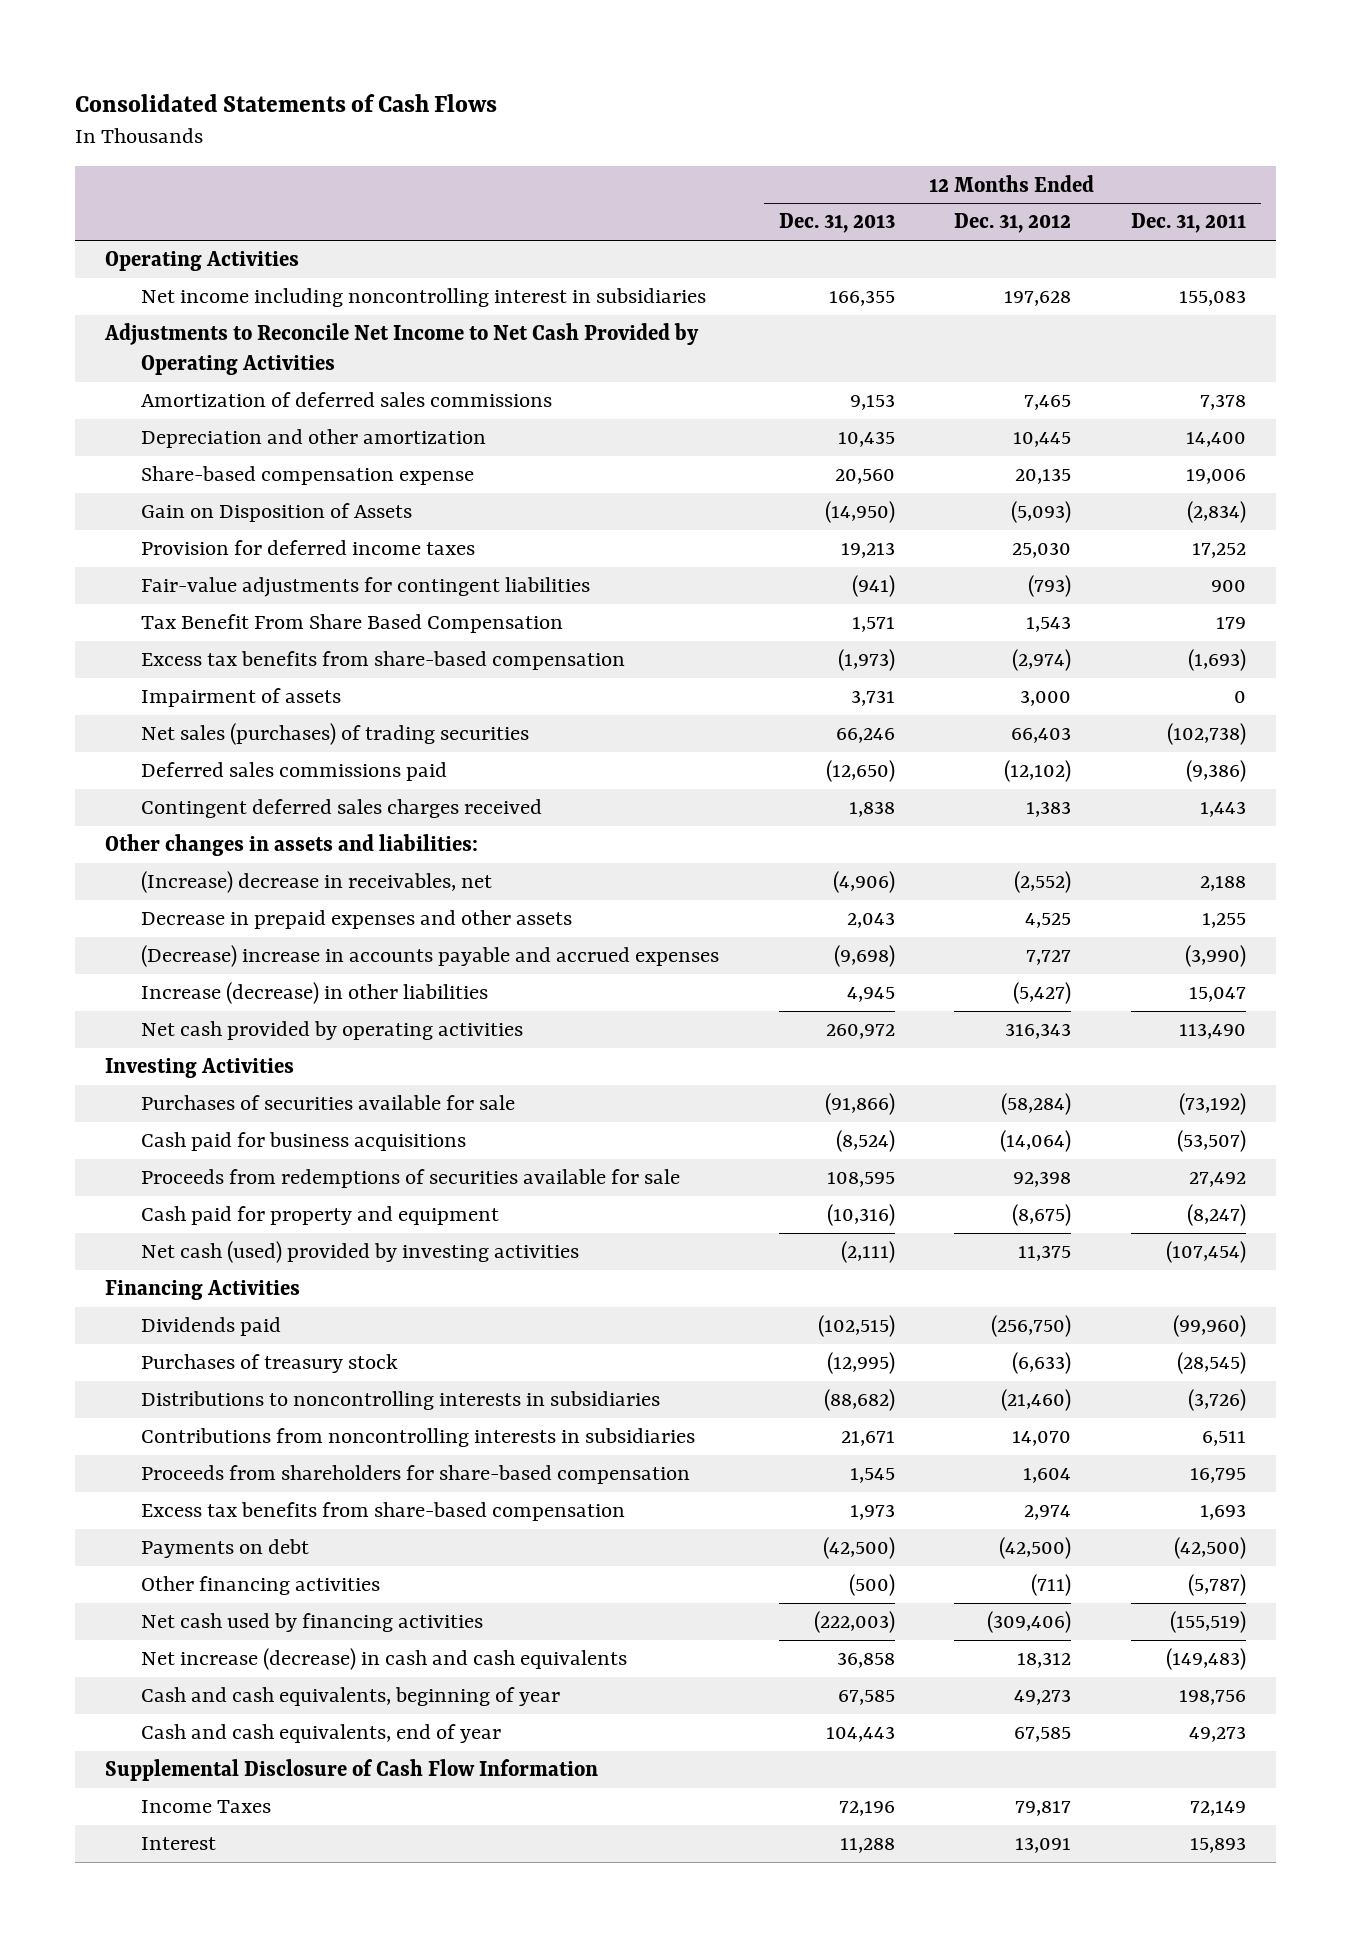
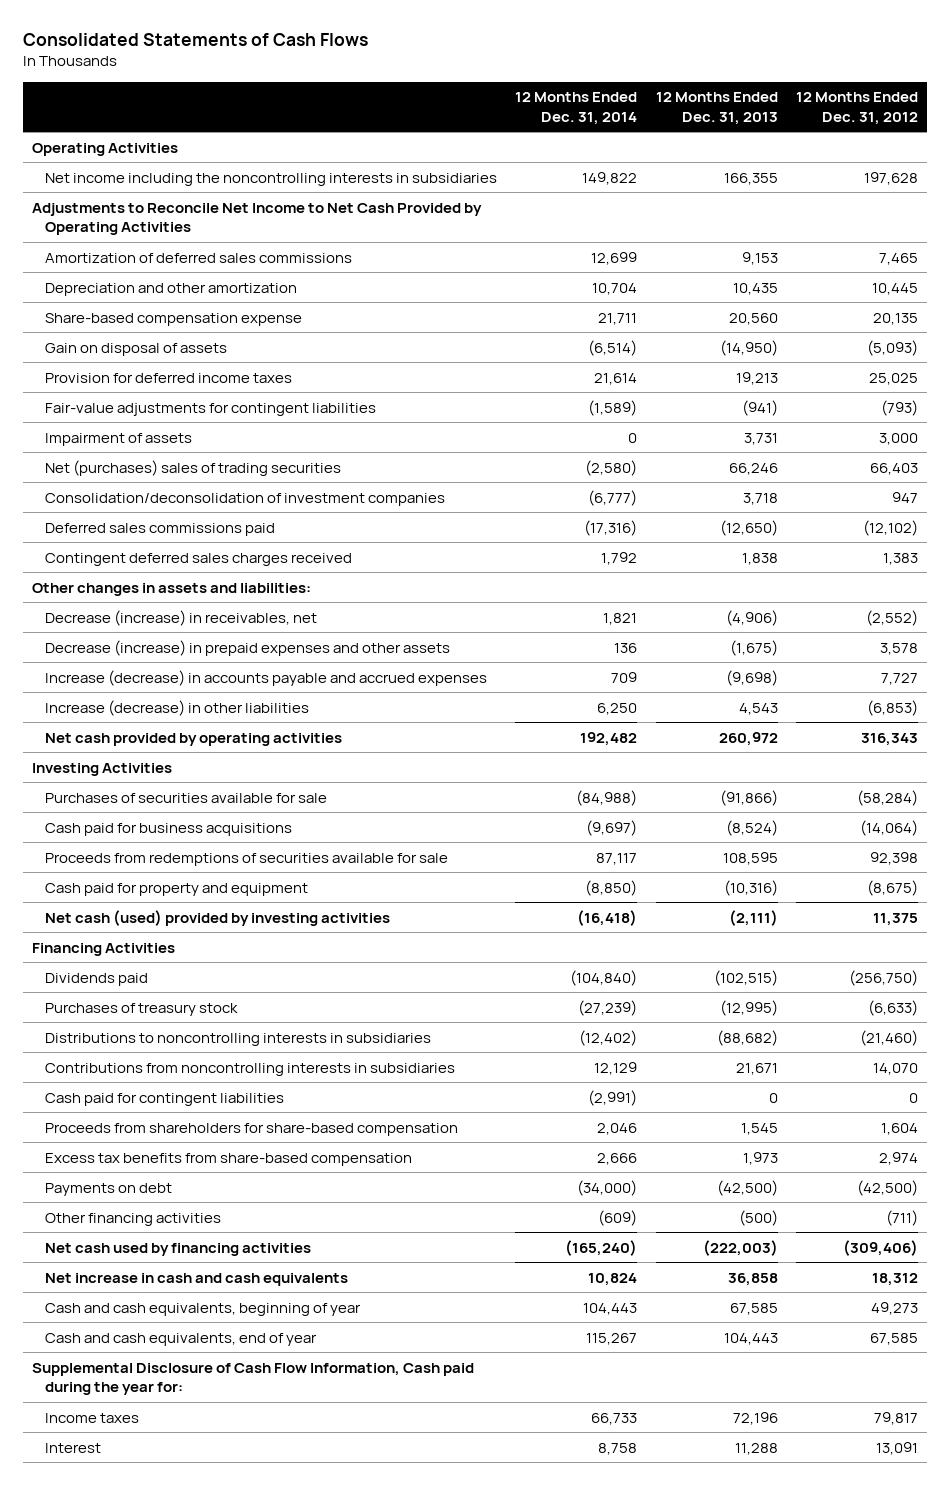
- | 12 Months Ended Dec. 31, 2013 | 12 Months Ended Dec. 31, 2012 | 12 Months Ended Dec. 31, 2011
+ | 12 Months Ended Dec. 31, 2014 | 12 Months Ended Dec. 31, 2013 | 12 Months Ended Dec. 31, 2012
- Net income including noncontrolling interest in subsidiaries | 166,355 | 197,628 | 155,083
+ Net income including the noncontrolling interests in subsidiaries | 149,822 | 166,355 | 197,628
- Gain on Disposition of Assets | (14,950) | (5,093) | (2,834)
- Provision for deferred income taxes | 19,213 | 25,030 | 17,252
+ Gain on disposal of assets | (6,514) | (14,950) | (5,093)
+ Provision for deferred income taxes | 21,614 | 19,213 | 25,025
- Tax Benefit From Share Based Compensation | 1,571 | 1,543 | 179
- Excess tax benefits from share-based compensation | (1,973) | (2,974) | (1,693)
- Net sales (purchases) of trading securities | 66,246 | 66,403 | (102,738)
+ Net (purchases) sales of trading securities | (2,580) | 66,246 | 66,403
+ Consolidation/deconsolidation of investment companies | (6,777) | 3,718 | 947
- (Increase) decrease in receivables, net | (4,906) | (2,552) | 2,188
- Decrease in prepaid expenses and other assets | 2,043 | 4,525 | 1,255
- (Decrease) increase in accounts payable and accrued expenses | (9,698) | 7,727 | (3,990)
- Increase (decrease) in other liabilities | 4,945 | (5,427) | 15,047
+ Decrease (increase) in receivables, net | 1,821 | (4,906) | (2,552)
+ Decrease (increase) in prepaid expenses and other assets | 136 | (1,675) | 3,578
+ Increase (decrease) in accounts payable and accrued expenses | 709 | (9,698) | 7,727
+ Increase (decrease) in other liabilities | 6,250 | 4,543 | (6,853)
+ Cash paid for contingent liabilities | (2,991) | 0 | 0
- Net increase (decrease) in cash and cash equivalents | 36,858 | 18,312 | (149,483)
+ Net increase in cash and cash equivalents | 10,824 | 36,858 | 18,312
- Supplemental Disclosure of Cash Flow Information
- Income Taxes | 72,196 | 79,817 | 72,149
+ Supplemental Disclosure of Cash Flow Information, Cash paid during the year for:
+ Income taxes | 66,733 | 72,196 | 79,817

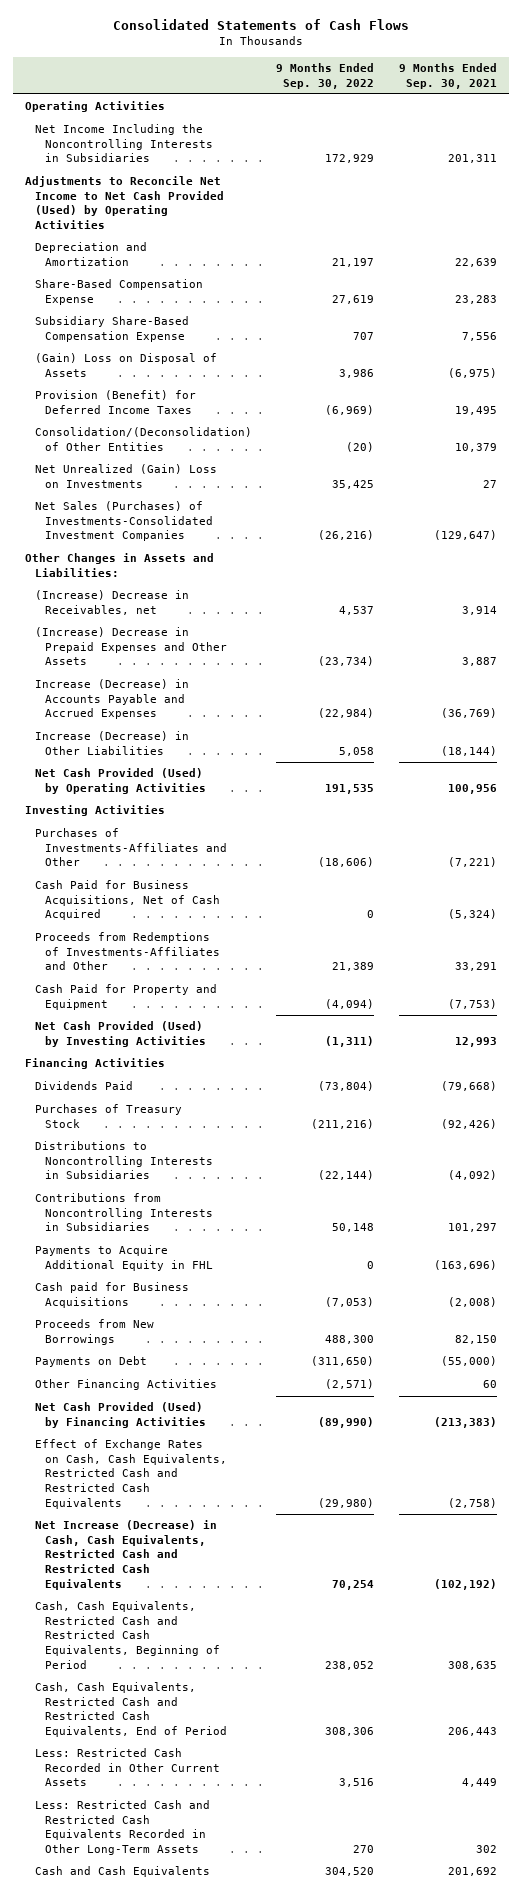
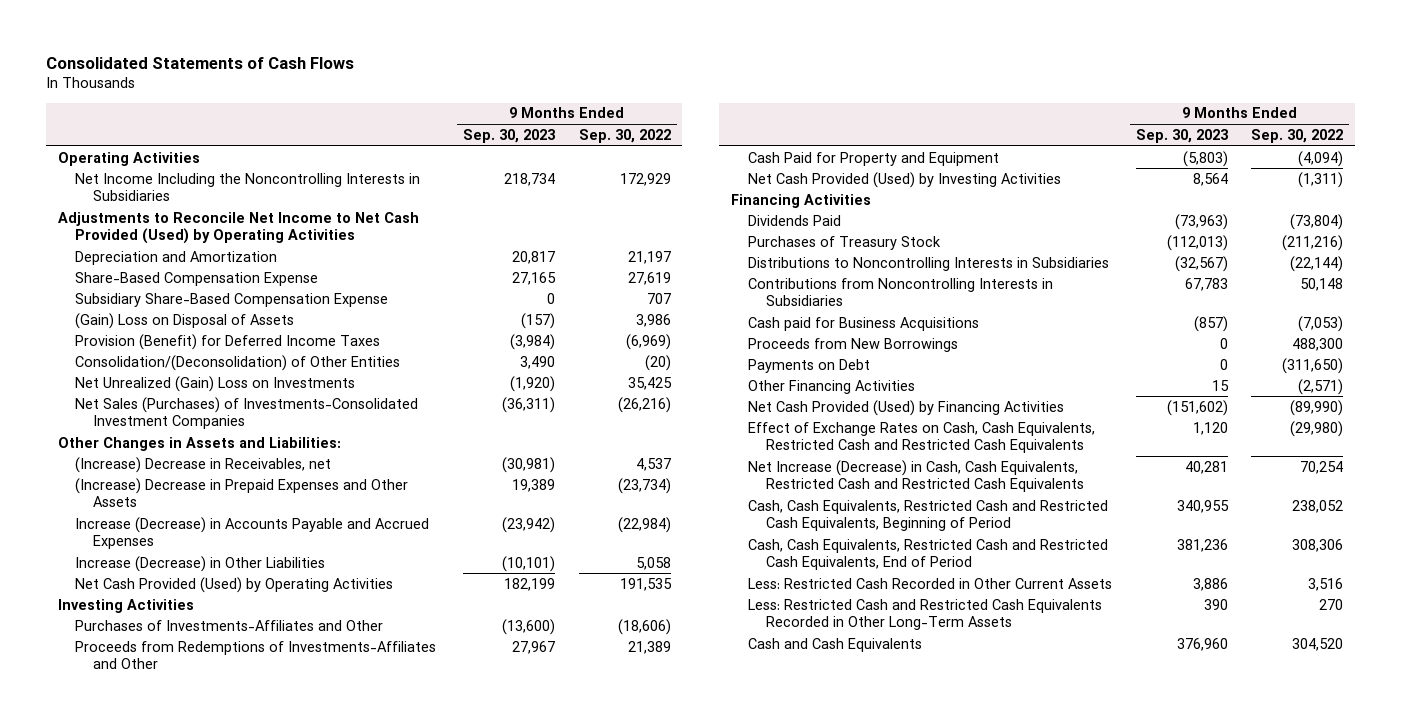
- | 9 Months Ended Sep. 30, 2022 | 9 Months Ended Sep. 30, 2021
+ | 9 Months Ended Sep. 30, 2023 | 9 Months Ended Sep. 30, 2022
- Cash Paid for Business Acquisitions, Net of Cash Acquired | 0 | (5,324)
- Payments to Acquire Additional Equity in FHL | 0 | (163,696)

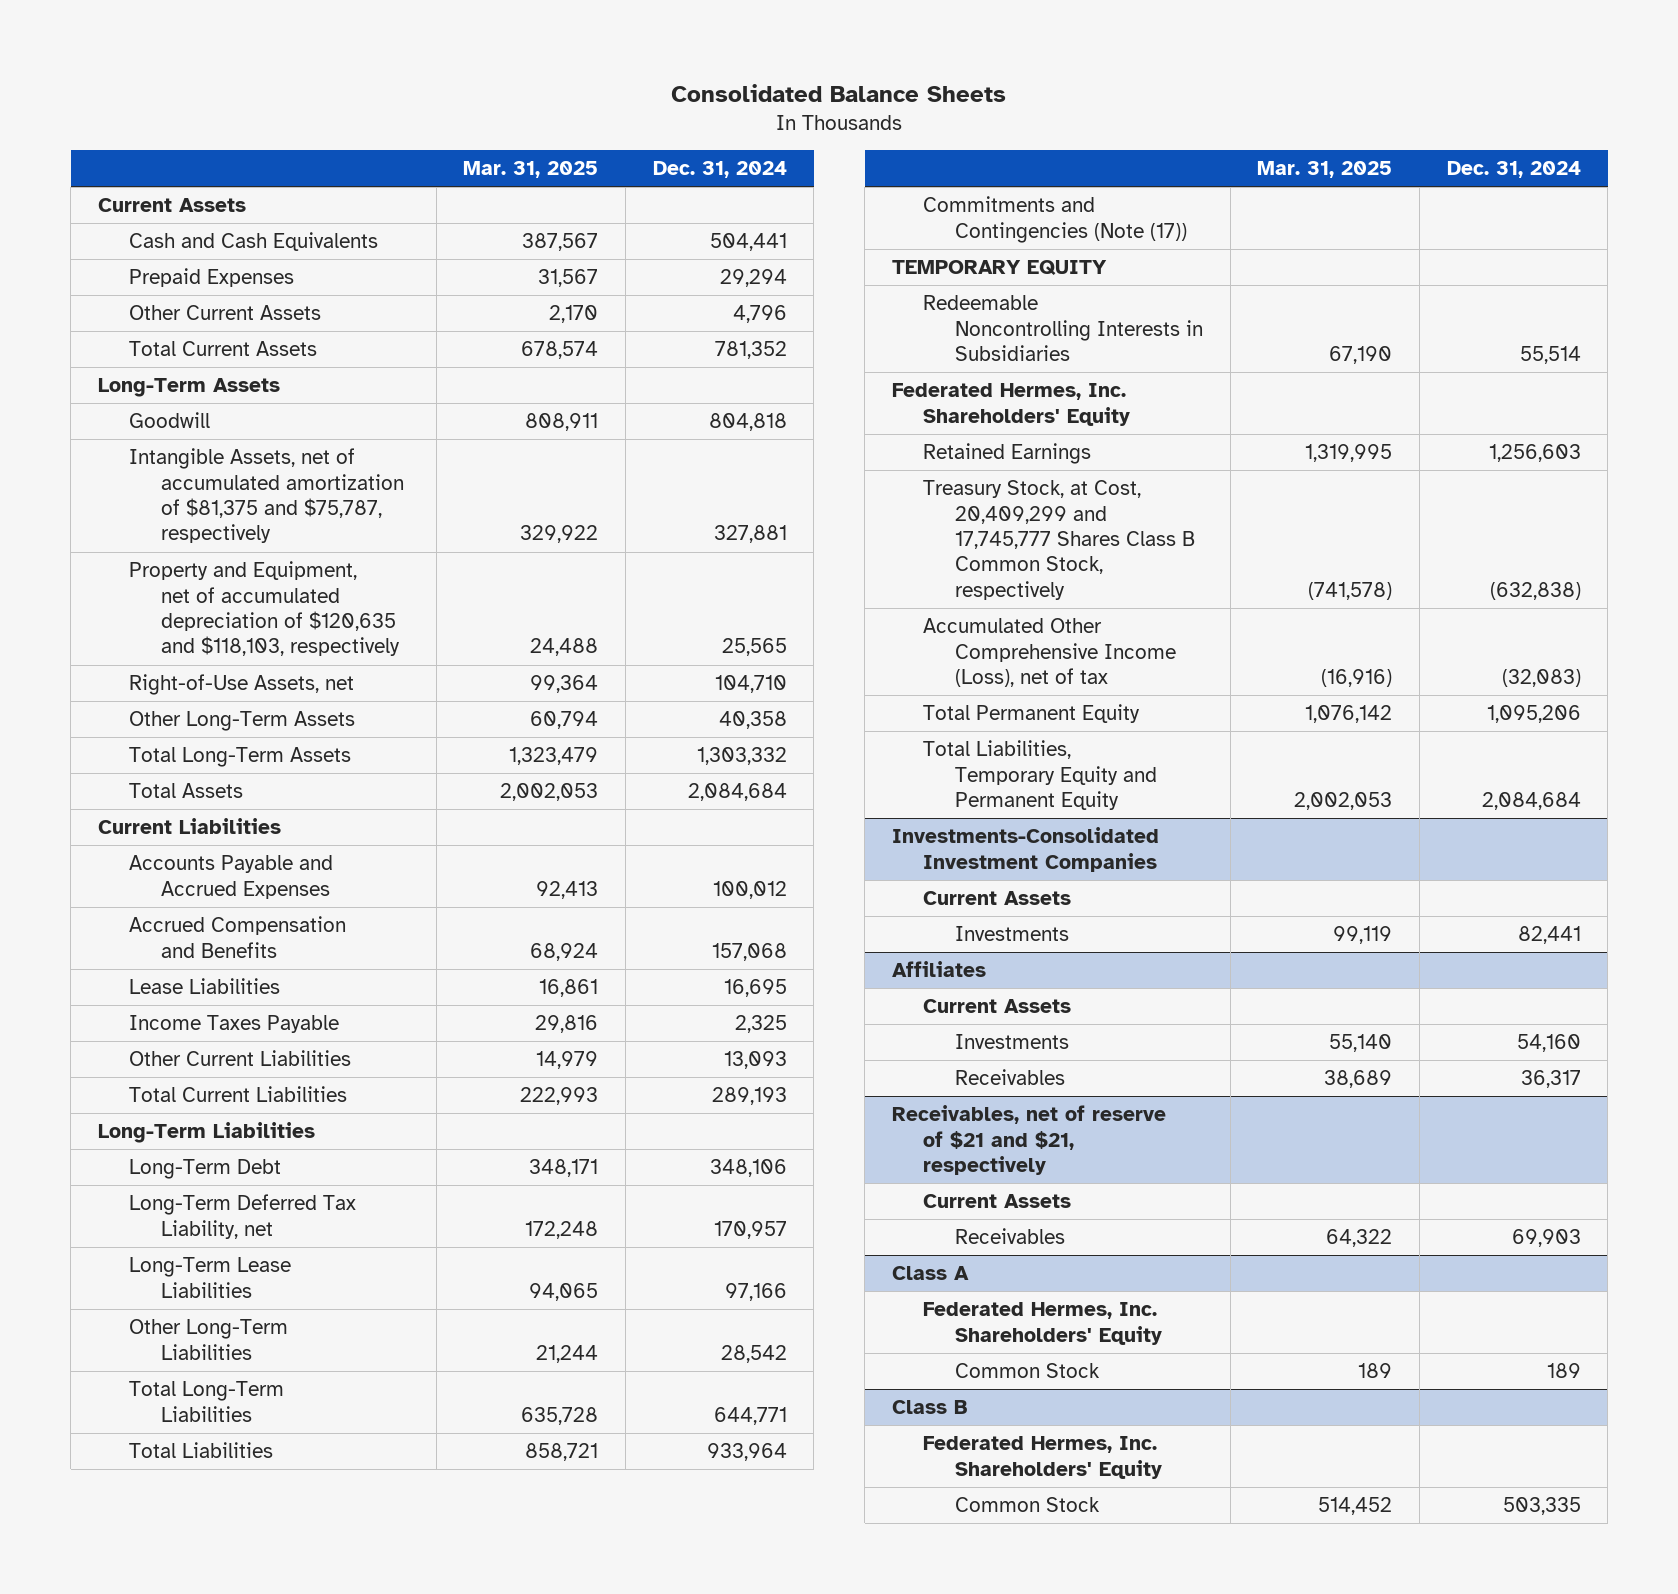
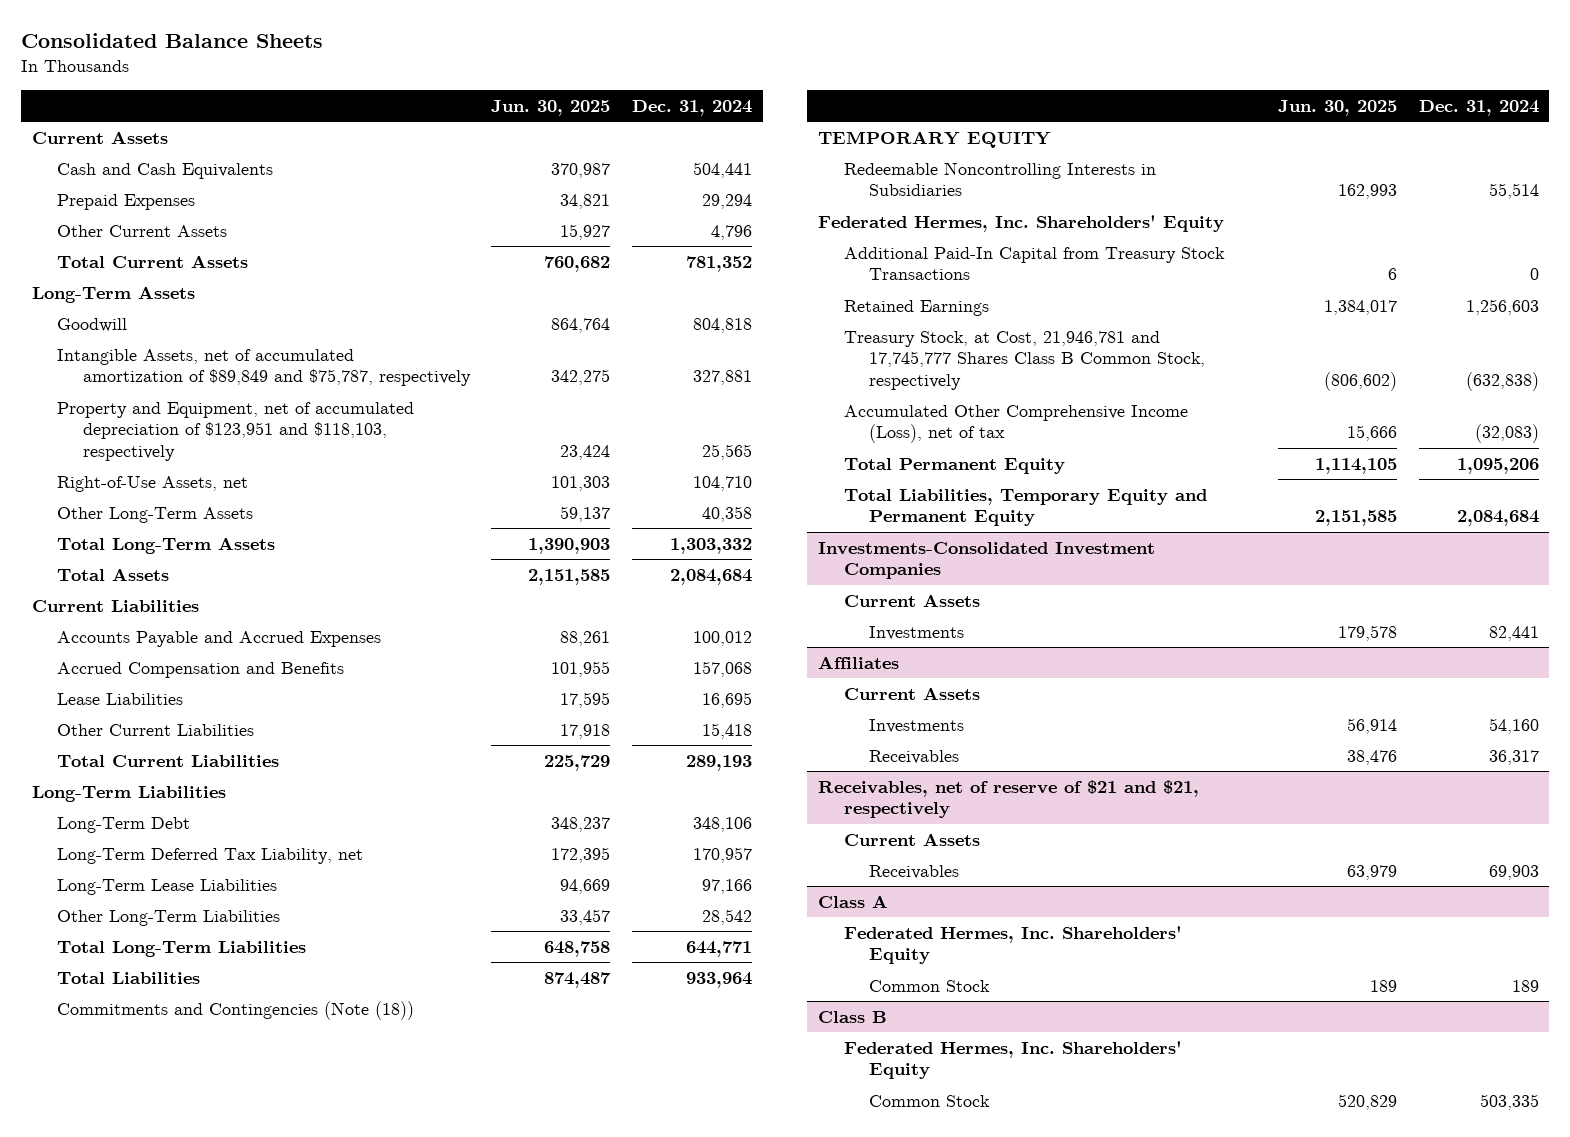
- | Mar. 31, 2025 | Dec. 31, 2024
+ | Jun. 30, 2025 | Dec. 31, 2024
- Intangible Assets, net of accumulated amortization of $81,375 and $75,787, respectively | 329,922 | 327,881
- Property and Equipment, net of accumulated depreciation of $120,635 and $118,103, respectively | 24,488 | 25,565
+ Intangible Assets, net of accumulated amortization of $89,849 and $75,787, respectively | 342,275 | 327,881
+ Property and Equipment, net of accumulated depreciation of $123,951 and $118,103, respectively | 23,424 | 25,565
- Income Taxes Payable | 29,816 | 2,325
- Other Current Liabilities | 14,979 | 13,093
+ Other Current Liabilities | 17,918 | 15,418
- Commitments and Contingencies (Note (17))
+ Commitments and Contingencies (Note (18))
+ Additional Paid-In Capital from Treasury Stock Transactions | 6 | 0
- Treasury Stock, at Cost, 20,409,299 and 17,745,777 Shares Class B Common Stock, respectively | (741,578) | (632,838)
+ Treasury Stock, at Cost, 21,946,781 and 17,745,777 Shares Class B Common Stock, respectively | (806,602) | (632,838)

